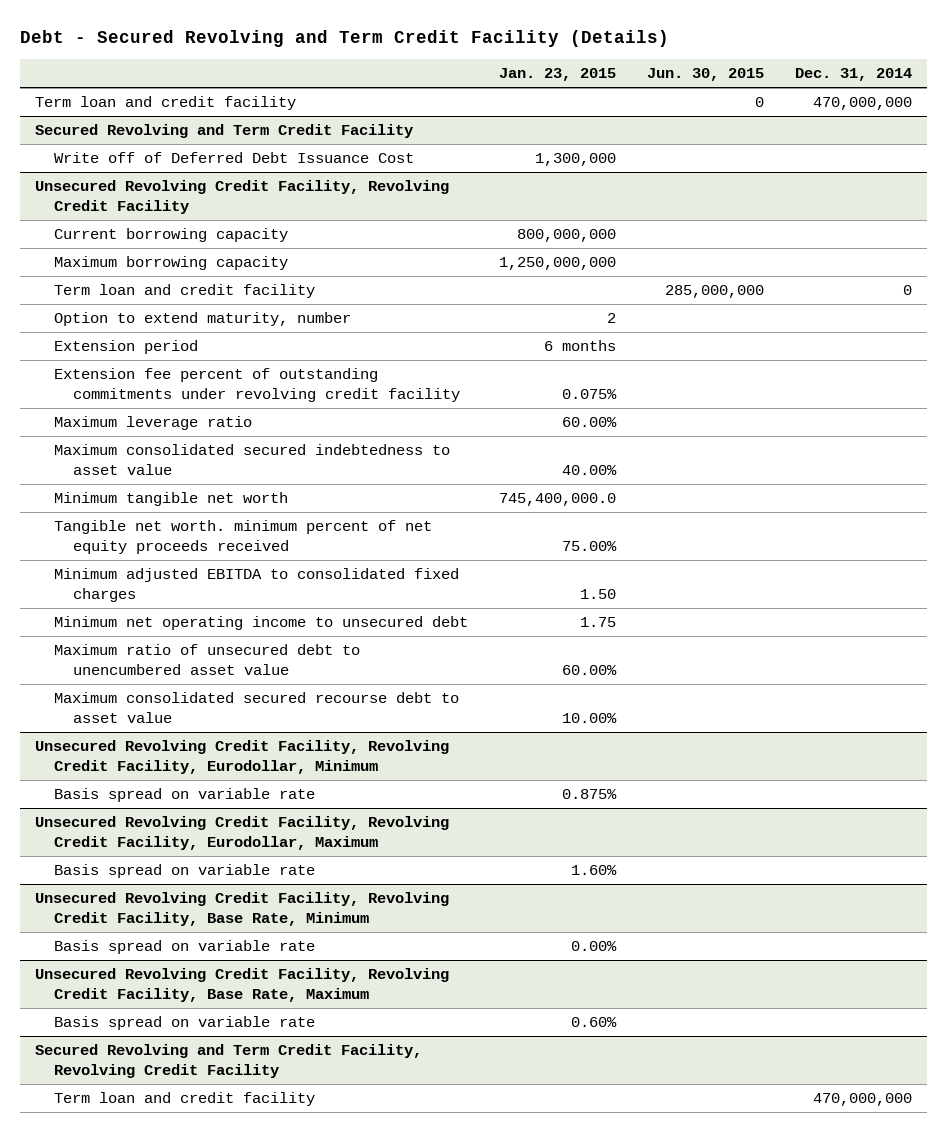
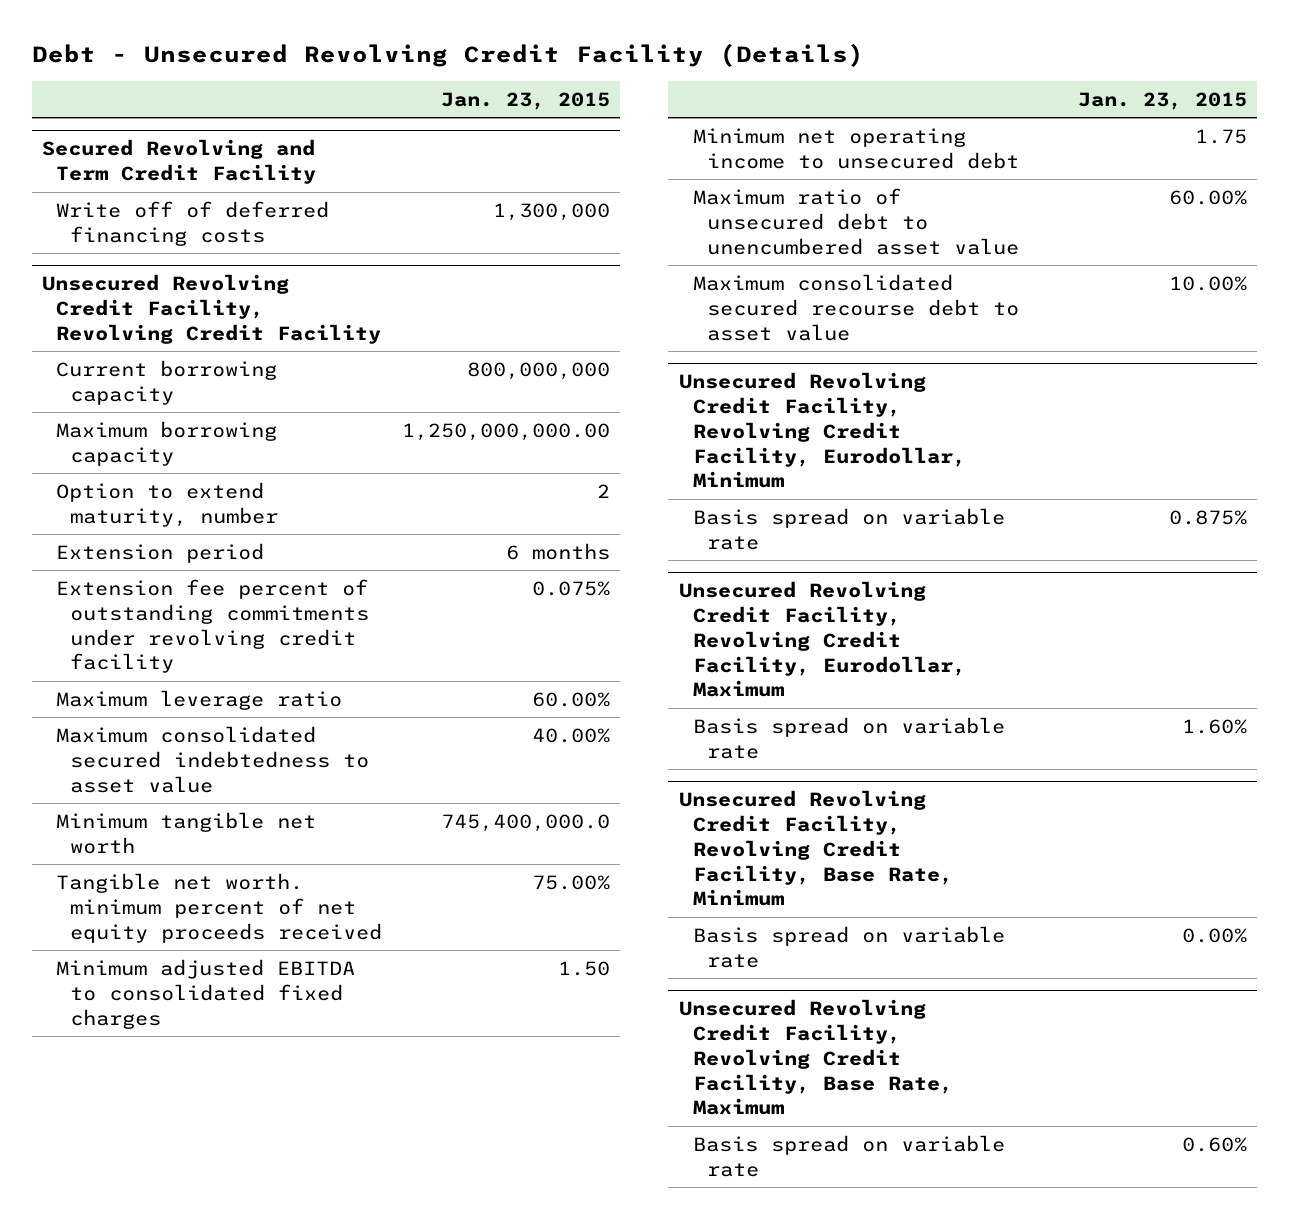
- Debt - Secured Revolving and Term Credit Facility (Details)
+ Debt - Unsecured Revolving Credit Facility (Details)
- | Jan. 23, 2015 | Jun. 30, 2015 | Dec. 31, 2014
+ | Jan. 23, 2015
- Term loan and credit facility | | 0 | 470,000,000
@ Secured Revolving and Term Credit Facility
- Write off of Deferred Debt Issuance Cost | 1,300,000 | |
+ Write off of deferred financing costs | 1,300,000
@ Unsecured Revolving Credit Facility, Revolving Credit Facility
- Maximum borrowing capacity | 1,250,000,000 | |
- Term loan and credit facility | | 285,000,000 | 0
+ Maximum borrowing capacity | 1,250,000,000.00
- Secured Revolving and Term Credit Facility, Revolving Credit Facility
- Term loan and credit facility | | | 470,000,000

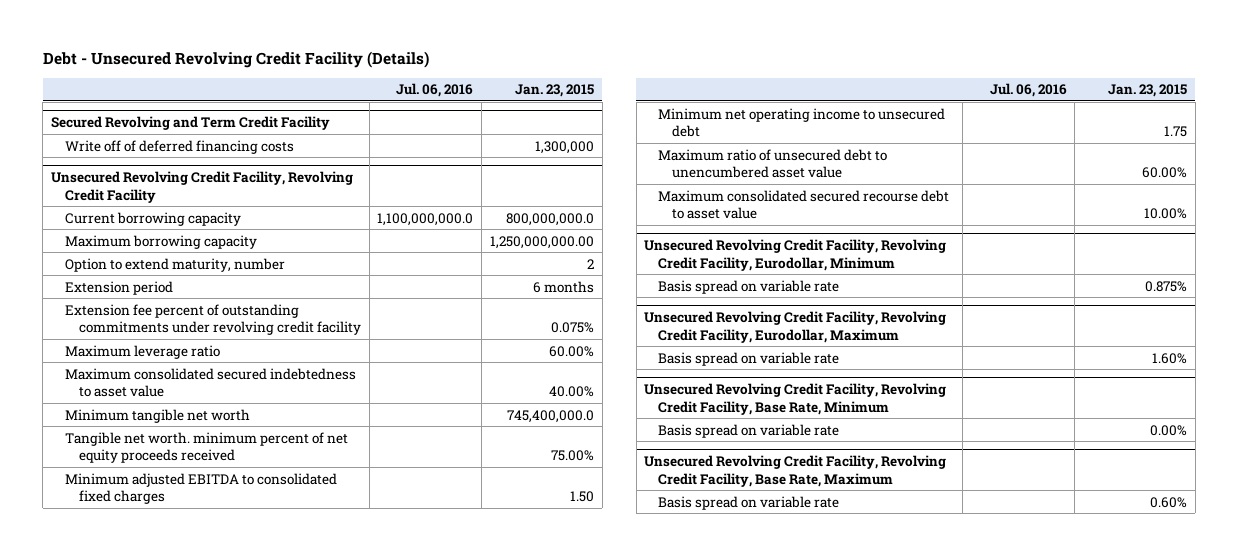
- | Jan. 23, 2015
+ | Jul. 06, 2016 | Jan. 23, 2015
@ Unsecured Revolving Credit Facility, Revolving Credit Facility
- Current borrowing capacity | 800,000,000
+ Current borrowing capacity | 1,100,000,000.0 | 800,000,000.0

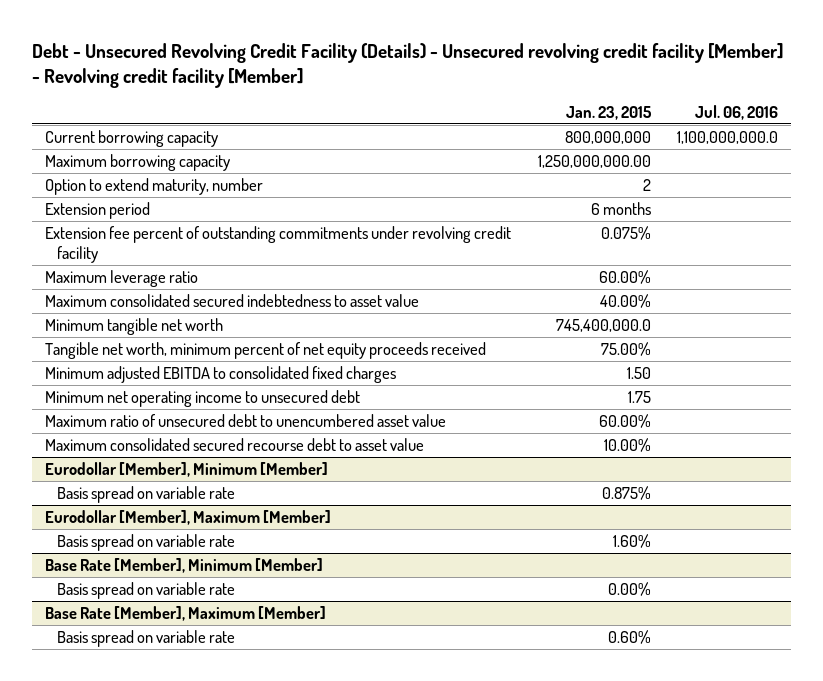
- Debt - Unsecured Revolving Credit Facility (Details)
+ Debt - Unsecured Revolving Credit Facility (Details) - Unsecured revolving credit facility [Member] - Revolving credit facility [Member]
- | Jul. 06, 2016 | Jan. 23, 2015
+ | Jan. 23, 2015 | Jul. 06, 2016
- Secured Revolving and Term Credit Facility
- Write off of deferred financing costs | | 1,300,000
- Unsecured Revolving Credit Facility, Revolving Credit Facility
- Current borrowing capacity | 1,100,000,000.0 | 800,000,000.0
+ Current borrowing capacity | 800,000,000 | 1,100,000,000.0
- Tangible net worth. minimum percent of net equity proceeds received | | 75.00%
+ Tangible net worth, minimum percent of net equity proceeds received | 75.00% |
- Unsecured Revolving Credit Facility, Revolving Credit Facility, Eurodollar, Minimum
+ Eurodollar [Member], Minimum [Member]
- Unsecured Revolving Credit Facility, Revolving Credit Facility, Eurodollar, Maximum
+ Eurodollar [Member], Maximum [Member]
- Unsecured Revolving Credit Facility, Revolving Credit Facility, Base Rate, Minimum
+ Base Rate [Member], Minimum [Member]
- Unsecured Revolving Credit Facility, Revolving Credit Facility, Base Rate, Maximum
+ Base Rate [Member], Maximum [Member]

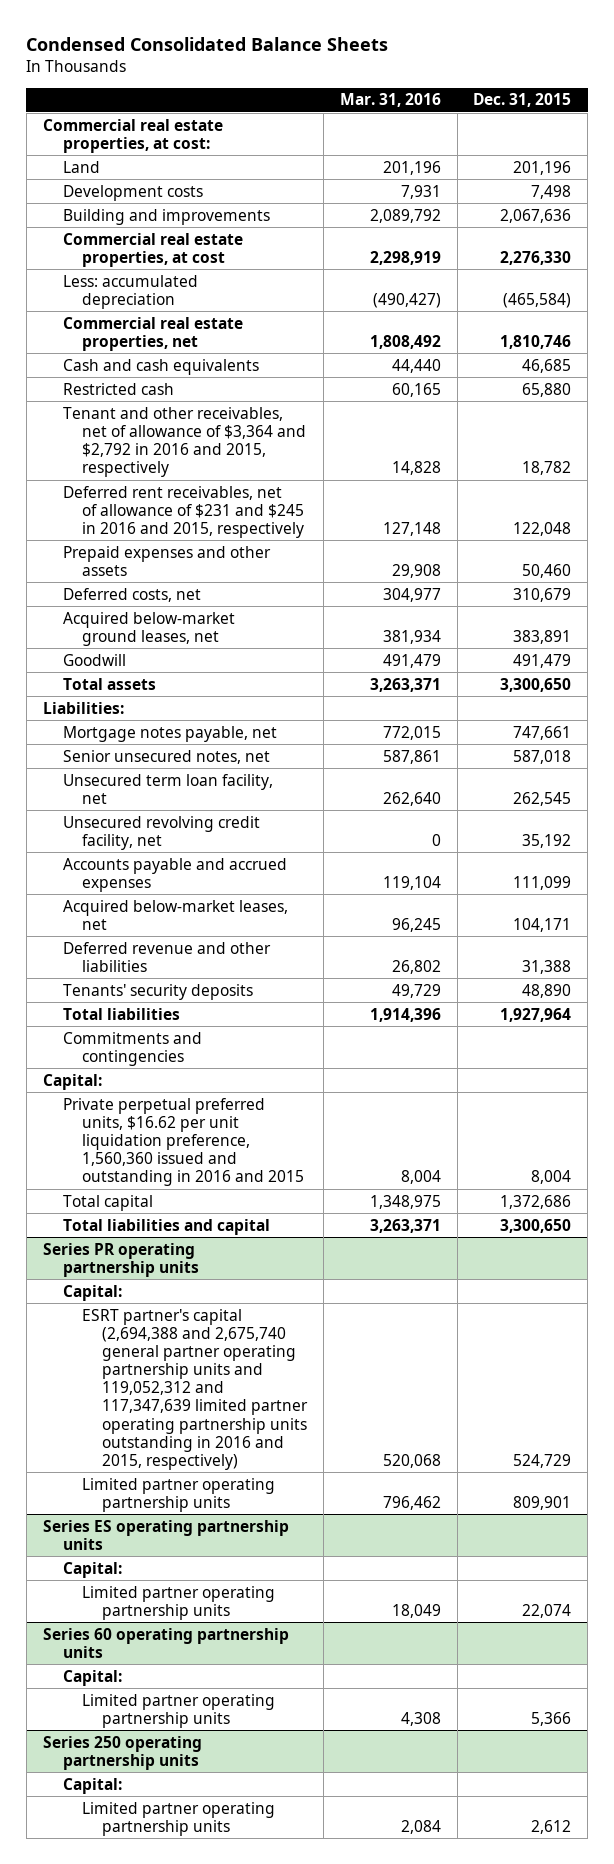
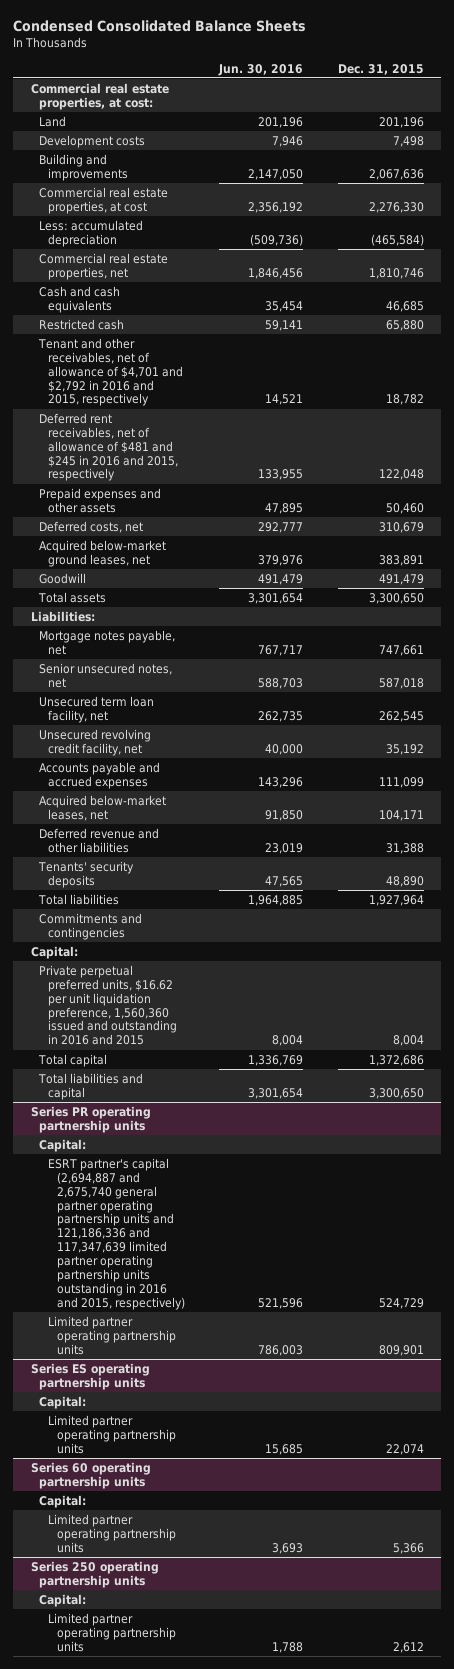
- | Mar. 31, 2016 | Dec. 31, 2015
+ | Jun. 30, 2016 | Dec. 31, 2015
- Tenant and other receivables, net of allowance of $3,364 and $2,792 in 2016 and 2015, respectively | 14,828 | 18,782
- Deferred rent receivables, net of allowance of $231 and $245 in 2016 and 2015, respectively | 127,148 | 122,048
+ Tenant and other receivables, net of allowance of $4,701 and $2,792 in 2016 and 2015, respectively | 14,521 | 18,782
+ Deferred rent receivables, net of allowance of $481 and $245 in 2016 and 2015, respectively | 133,955 | 122,048
@ Series PR operating partnership units
- ESRT partner's capital (2,694,388 and 2,675,740 general partner operating partnership units and 119,052,312 and 117,347,639 limited partner operating partnership units outstanding in 2016 and 2015, respectively) | 520,068 | 524,729
+ ESRT partner's capital (2,694,887 and 2,675,740 general partner operating partnership units and 121,186,336 and 117,347,639 limited partner operating partnership units outstanding in 2016 and 2015, respectively) | 521,596 | 524,729

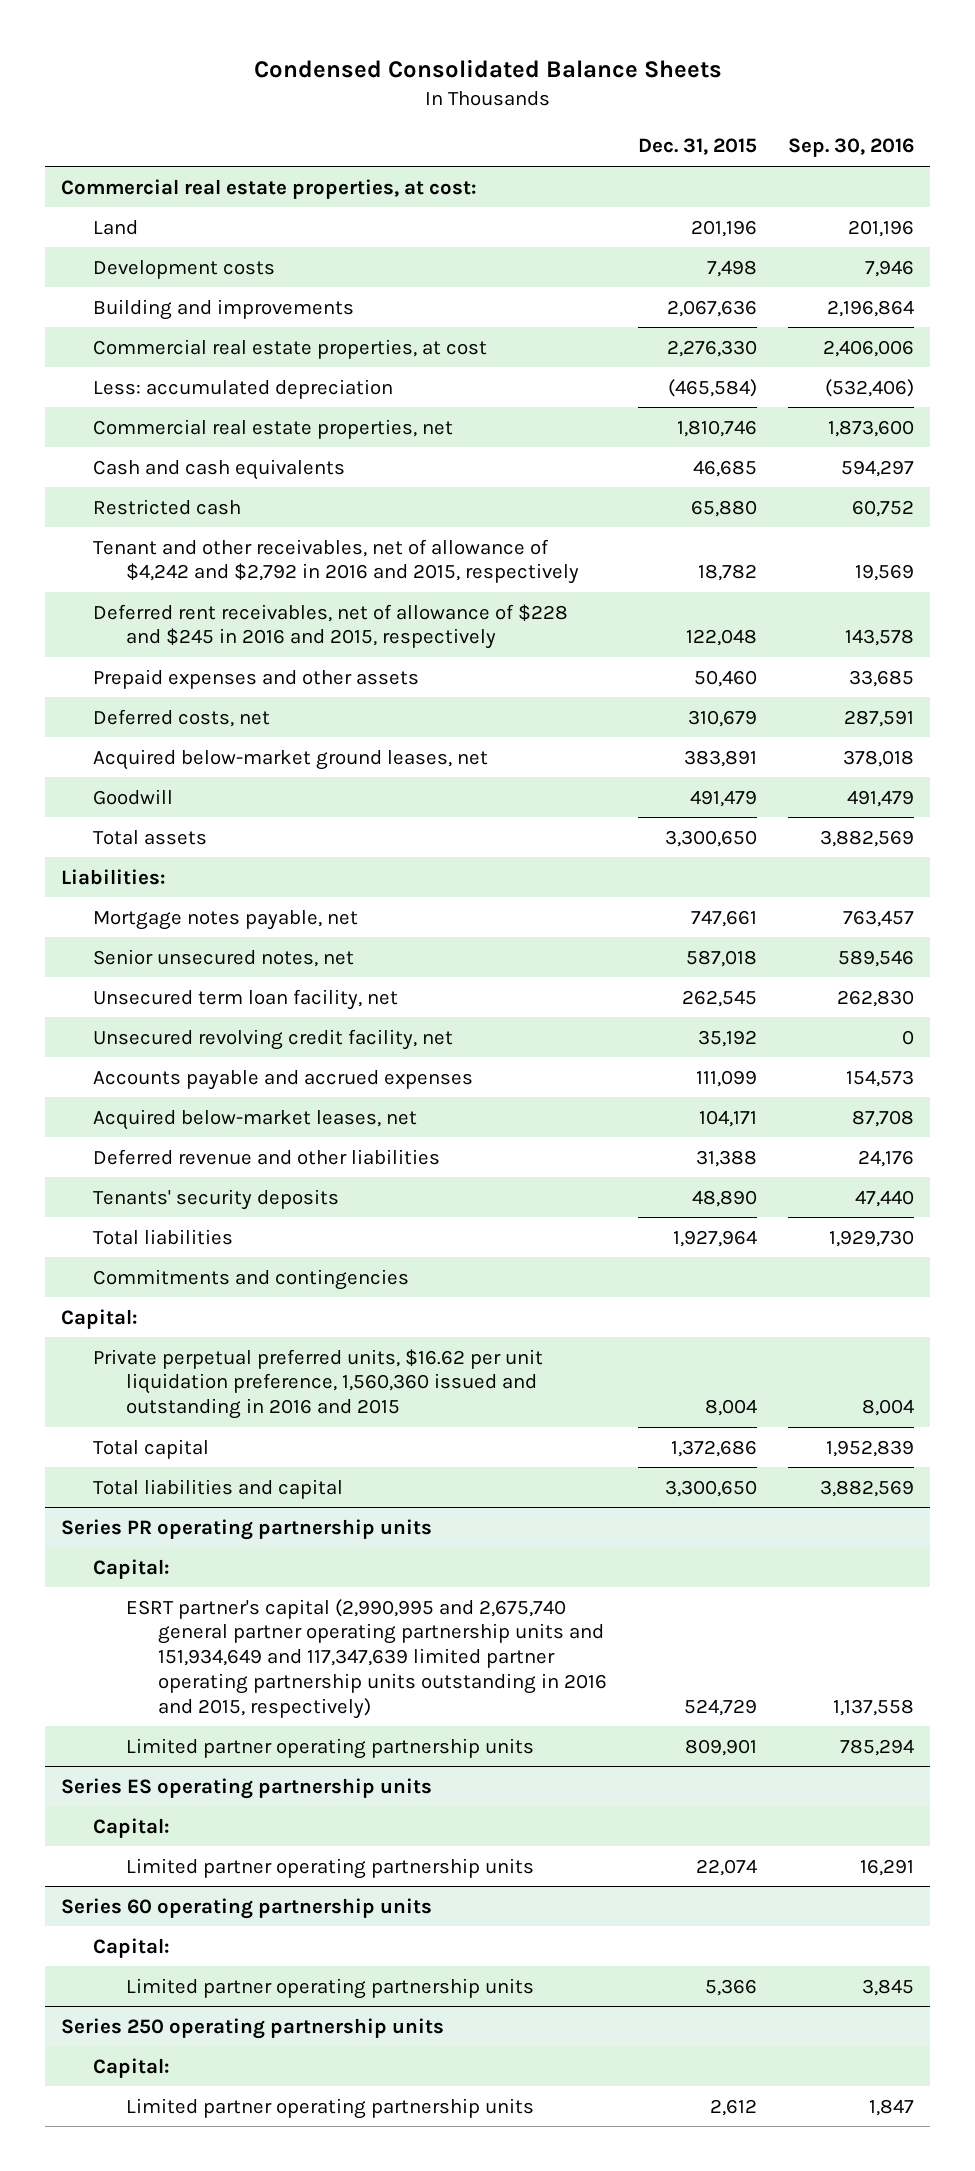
- | Jun. 30, 2016 | Dec. 31, 2015
+ | Dec. 31, 2015 | Sep. 30, 2016
- Tenant and other receivables, net of allowance of $4,701 and $2,792 in 2016 and 2015, respectively | 14,521 | 18,782
- Deferred rent receivables, net of allowance of $481 and $245 in 2016 and 2015, respectively | 133,955 | 122,048
+ Tenant and other receivables, net of allowance of $4,242 and $2,792 in 2016 and 2015, respectively | 18,782 | 19,569
+ Deferred rent receivables, net of allowance of $228 and $245 in 2016 and 2015, respectively | 122,048 | 143,578
@ Series PR operating partnership units
- ESRT partner's capital (2,694,887 and 2,675,740 general partner operating partnership units and 121,186,336 and 117,347,639 limited partner operating partnership units outstanding in 2016 and 2015, respectively) | 521,596 | 524,729
+ ESRT partner's capital (2,990,995 and 2,675,740 general partner operating partnership units and 151,934,649 and 117,347,639 limited partner operating partnership units outstanding in 2016 and 2015, respectively) | 524,729 | 1,137,558

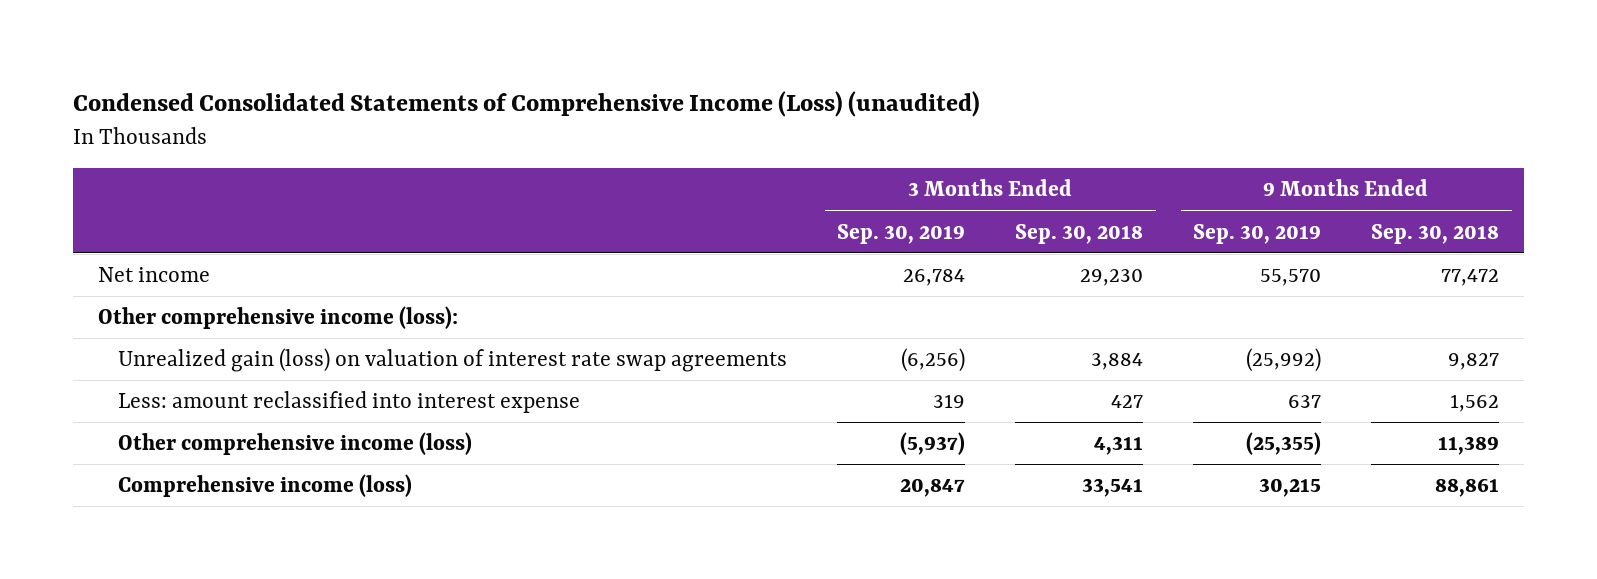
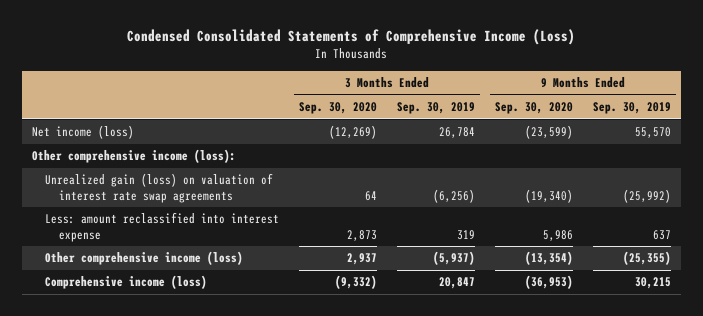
- Condensed Consolidated Statements of Comprehensive Income (Loss) (unaudited)
+ Condensed Consolidated Statements of Comprehensive Income (Loss)
- | 3 Months Ended Sep. 30, 2019 | 3 Months Ended Sep. 30, 2018 | 9 Months Ended Sep. 30, 2019 | 9 Months Ended Sep. 30, 2018
+ | 3 Months Ended Sep. 30, 2020 | 3 Months Ended Sep. 30, 2019 | 9 Months Ended Sep. 30, 2020 | 9 Months Ended Sep. 30, 2019
- Net income | 26,784 | 29,230 | 55,570 | 77,472
+ Net income (loss) | (12,269) | 26,784 | (23,599) | 55,570

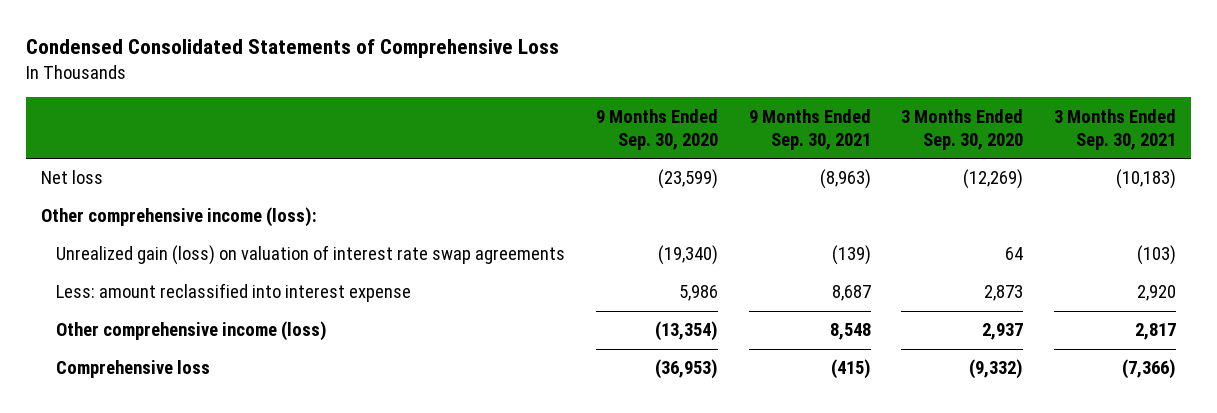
- Condensed Consolidated Statements of Comprehensive Income (Loss)
+ Condensed Consolidated Statements of Comprehensive Loss
- | 3 Months Ended Sep. 30, 2020 | 3 Months Ended Sep. 30, 2019 | 9 Months Ended Sep. 30, 2020 | 9 Months Ended Sep. 30, 2019
+ | 9 Months Ended Sep. 30, 2020 | 9 Months Ended Sep. 30, 2021 | 3 Months Ended Sep. 30, 2020 | 3 Months Ended Sep. 30, 2021
- Net income (loss) | (12,269) | 26,784 | (23,599) | 55,570
+ Net loss | (23,599) | (8,963) | (12,269) | (10,183)
- Comprehensive income (loss) | (9,332) | 20,847 | (36,953) | 30,215
+ Comprehensive loss | (36,953) | (415) | (9,332) | (7,366)

